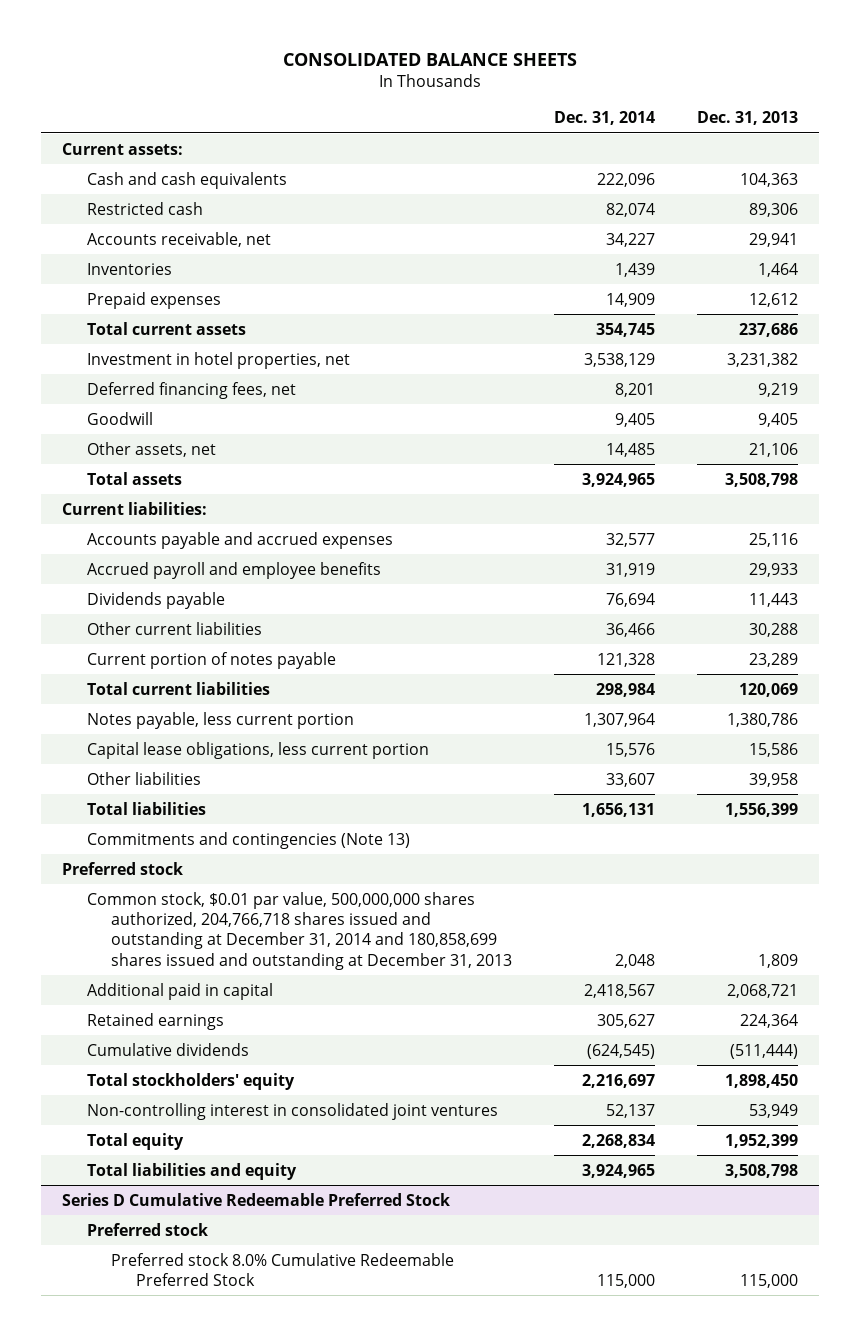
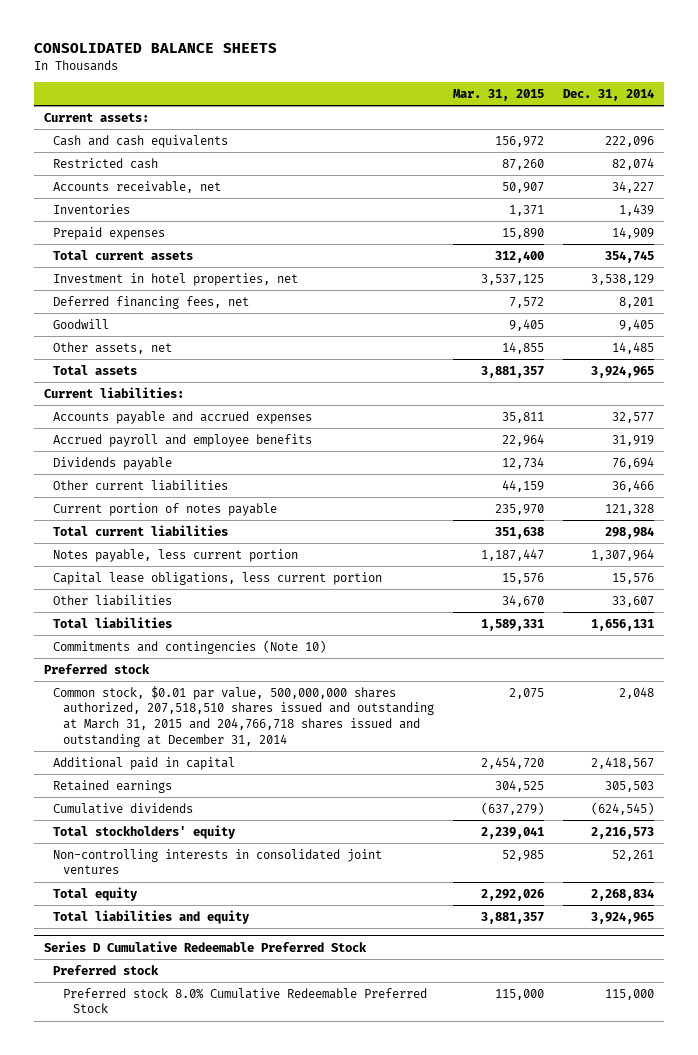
- | Dec. 31, 2014 | Dec. 31, 2013
+ | Mar. 31, 2015 | Dec. 31, 2014
- Commitments and contingencies (Note 13)
+ Commitments and contingencies (Note 10)
- Common stock, $0.01 par value, 500,000,000 shares authorized, 204,766,718 shares issued and outstanding at December 31, 2014 and 180,858,699 shares issued and outstanding at December 31, 2013 | 2,048 | 1,809
+ Common stock, $0.01 par value, 500,000,000 shares authorized, 207,518,510 shares issued and outstanding at March 31, 2015 and 204,766,718 shares issued and outstanding at December 31, 2014 | 2,075 | 2,048
- Retained earnings | 305,627 | 224,364
+ Retained earnings | 304,525 | 305,503
- Total stockholders' equity | 2,216,697 | 1,898,450
- Non-controlling interest in consolidated joint ventures | 52,137 | 53,949
+ Total stockholders' equity | 2,239,041 | 2,216,573
+ Non-controlling interests in consolidated joint ventures | 52,985 | 52,261

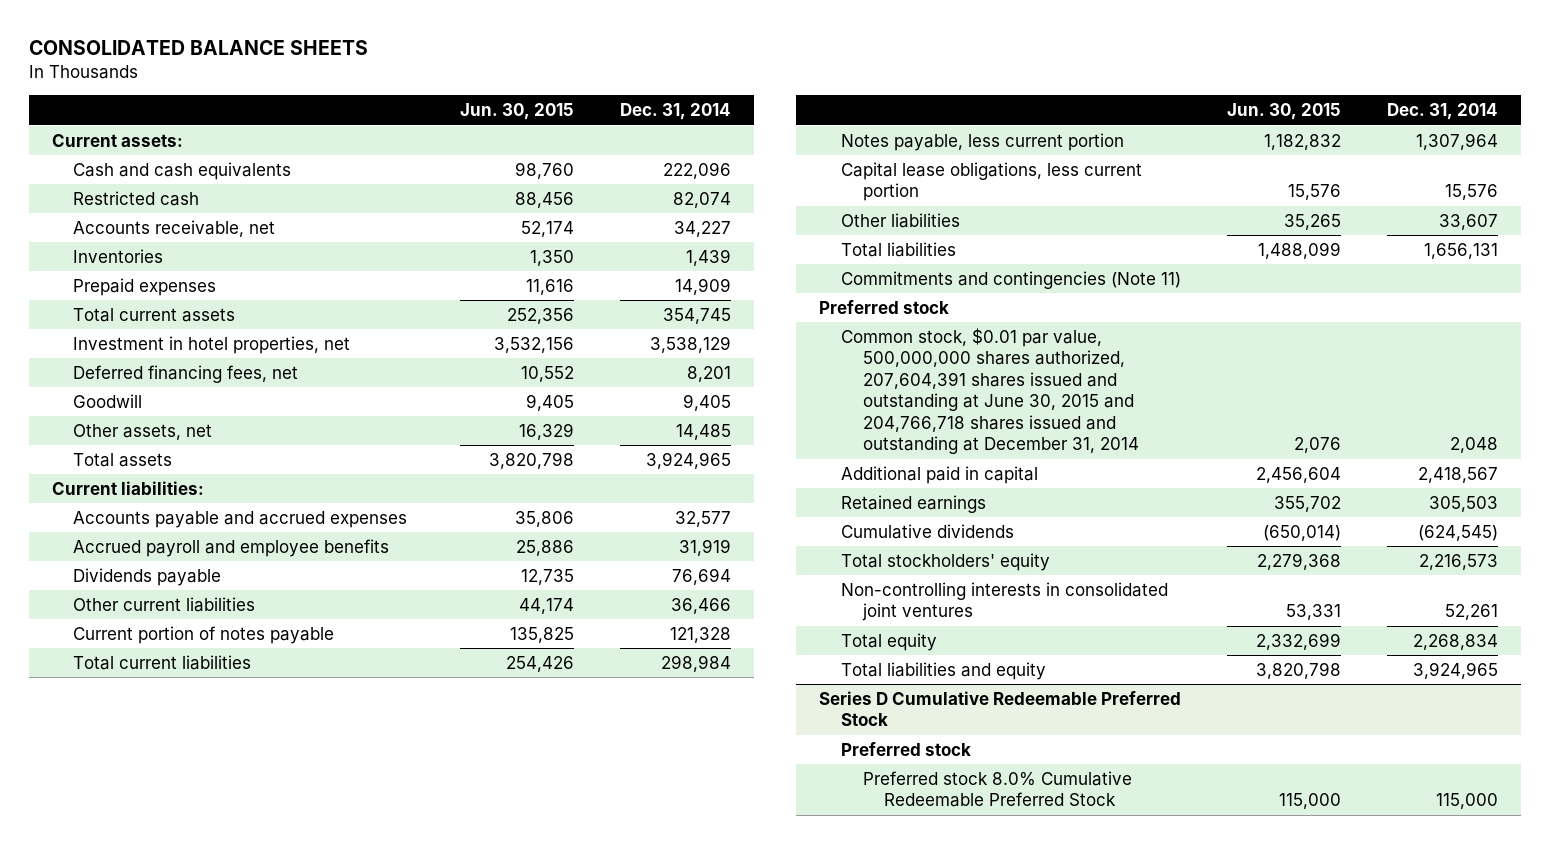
- | Mar. 31, 2015 | Dec. 31, 2014
+ | Jun. 30, 2015 | Dec. 31, 2014
- Commitments and contingencies (Note 10)
+ Commitments and contingencies (Note 11)
- Common stock, $0.01 par value, 500,000,000 shares authorized, 207,518,510 shares issued and outstanding at March 31, 2015 and 204,766,718 shares issued and outstanding at December 31, 2014 | 2,075 | 2,048
+ Common stock, $0.01 par value, 500,000,000 shares authorized, 207,604,391 shares issued and outstanding at June 30, 2015 and 204,766,718 shares issued and outstanding at December 31, 2014 | 2,076 | 2,048

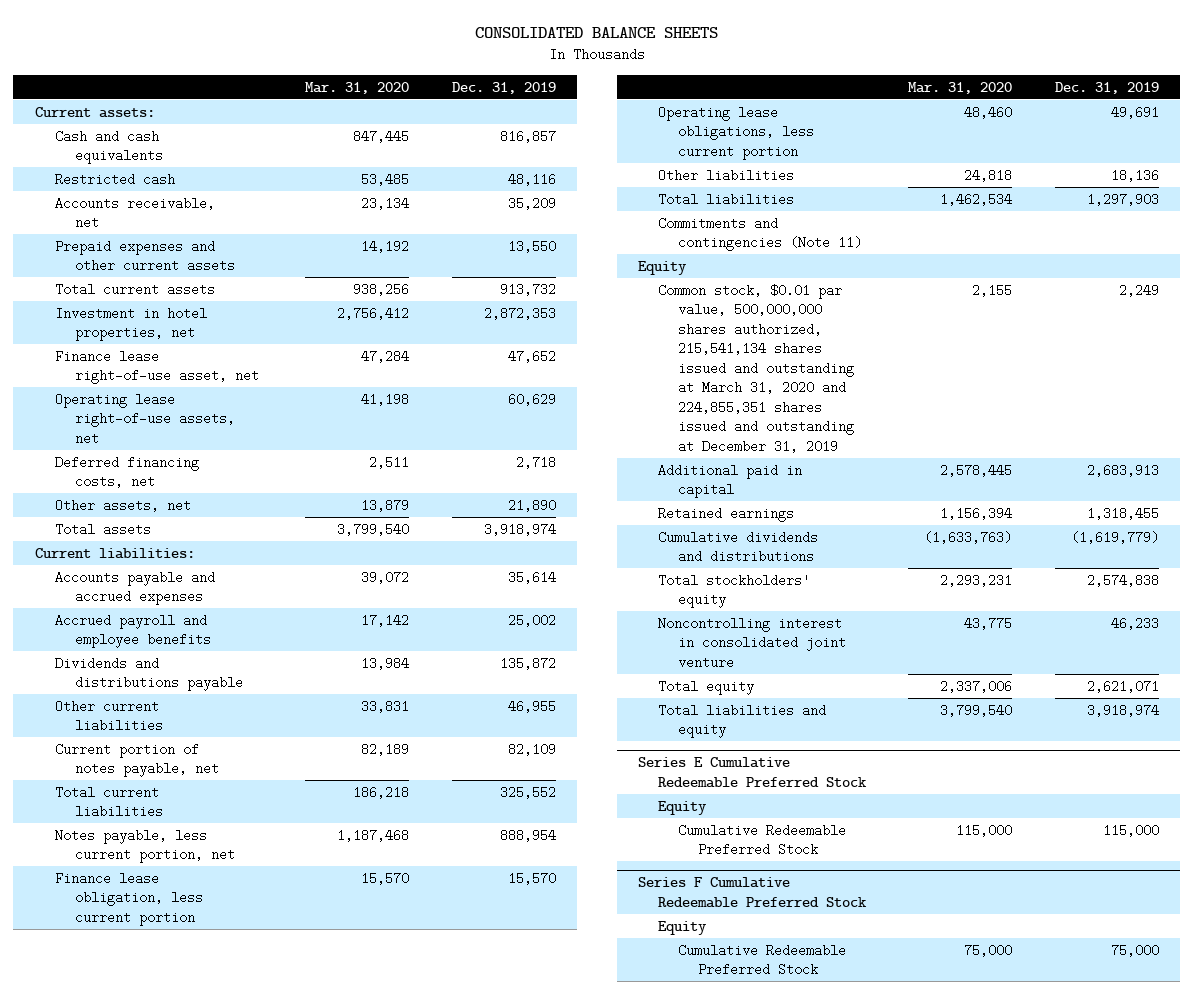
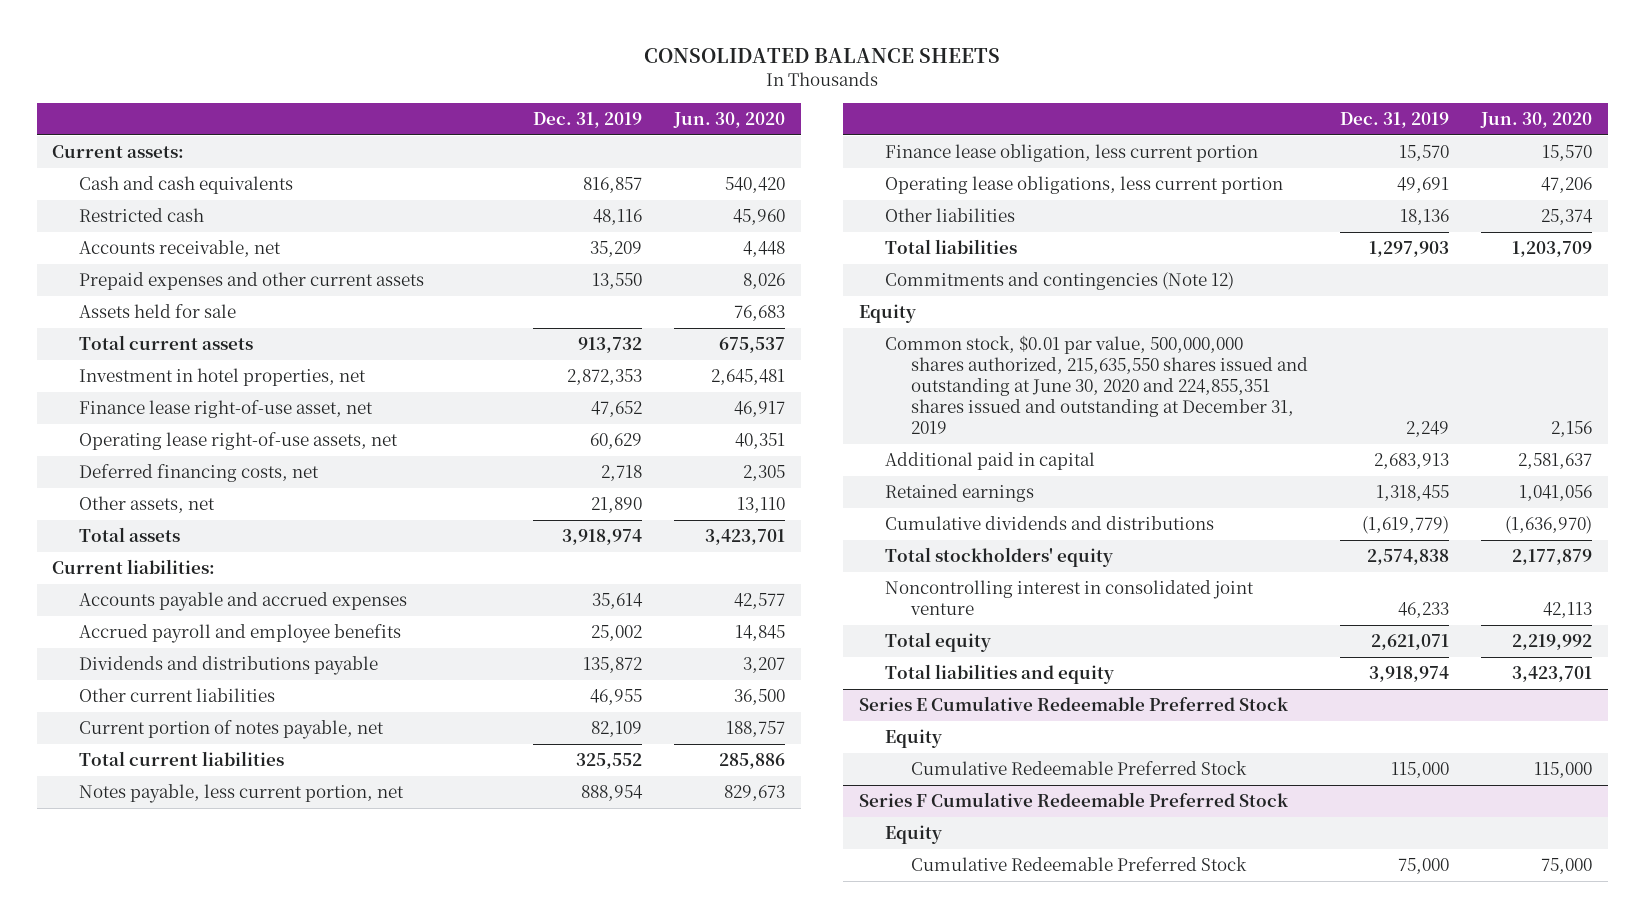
- | Mar. 31, 2020 | Dec. 31, 2019
+ | Dec. 31, 2019 | Jun. 30, 2020
+ Assets held for sale | | 76,683
- Commitments and contingencies (Note 11)
+ Commitments and contingencies (Note 12)
- Common stock, $0.01 par value, 500,000,000 shares authorized, 215,541,134 shares issued and outstanding at March 31, 2020 and 224,855,351 shares issued and outstanding at December 31, 2019 | 2,155 | 2,249
+ Common stock, $0.01 par value, 500,000,000 shares authorized, 215,635,550 shares issued and outstanding at June 30, 2020 and 224,855,351 shares issued and outstanding at December 31, 2019 | 2,249 | 2,156

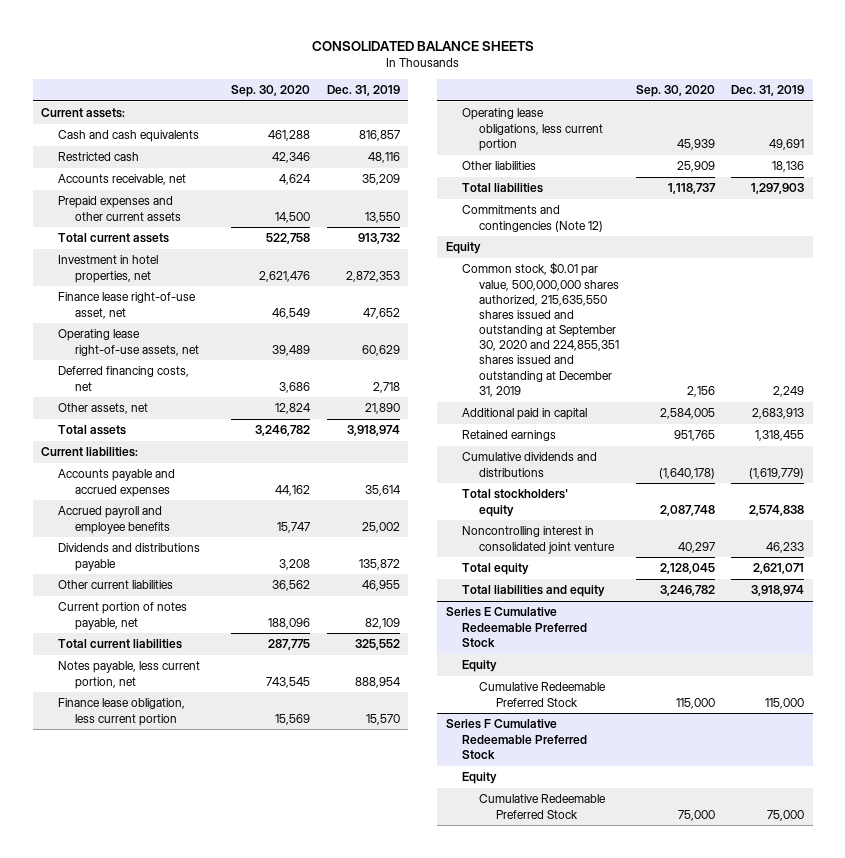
- | Dec. 31, 2019 | Jun. 30, 2020
+ | Sep. 30, 2020 | Dec. 31, 2019
- Assets held for sale | | 76,683
- Common stock, $0.01 par value, 500,000,000 shares authorized, 215,635,550 shares issued and outstanding at June 30, 2020 and 224,855,351 shares issued and outstanding at December 31, 2019 | 2,249 | 2,156
+ Common stock, $0.01 par value, 500,000,000 shares authorized, 215,635,550 shares issued and outstanding at September 30, 2020 and 224,855,351 shares issued and outstanding at December 31, 2019 | 2,156 | 2,249

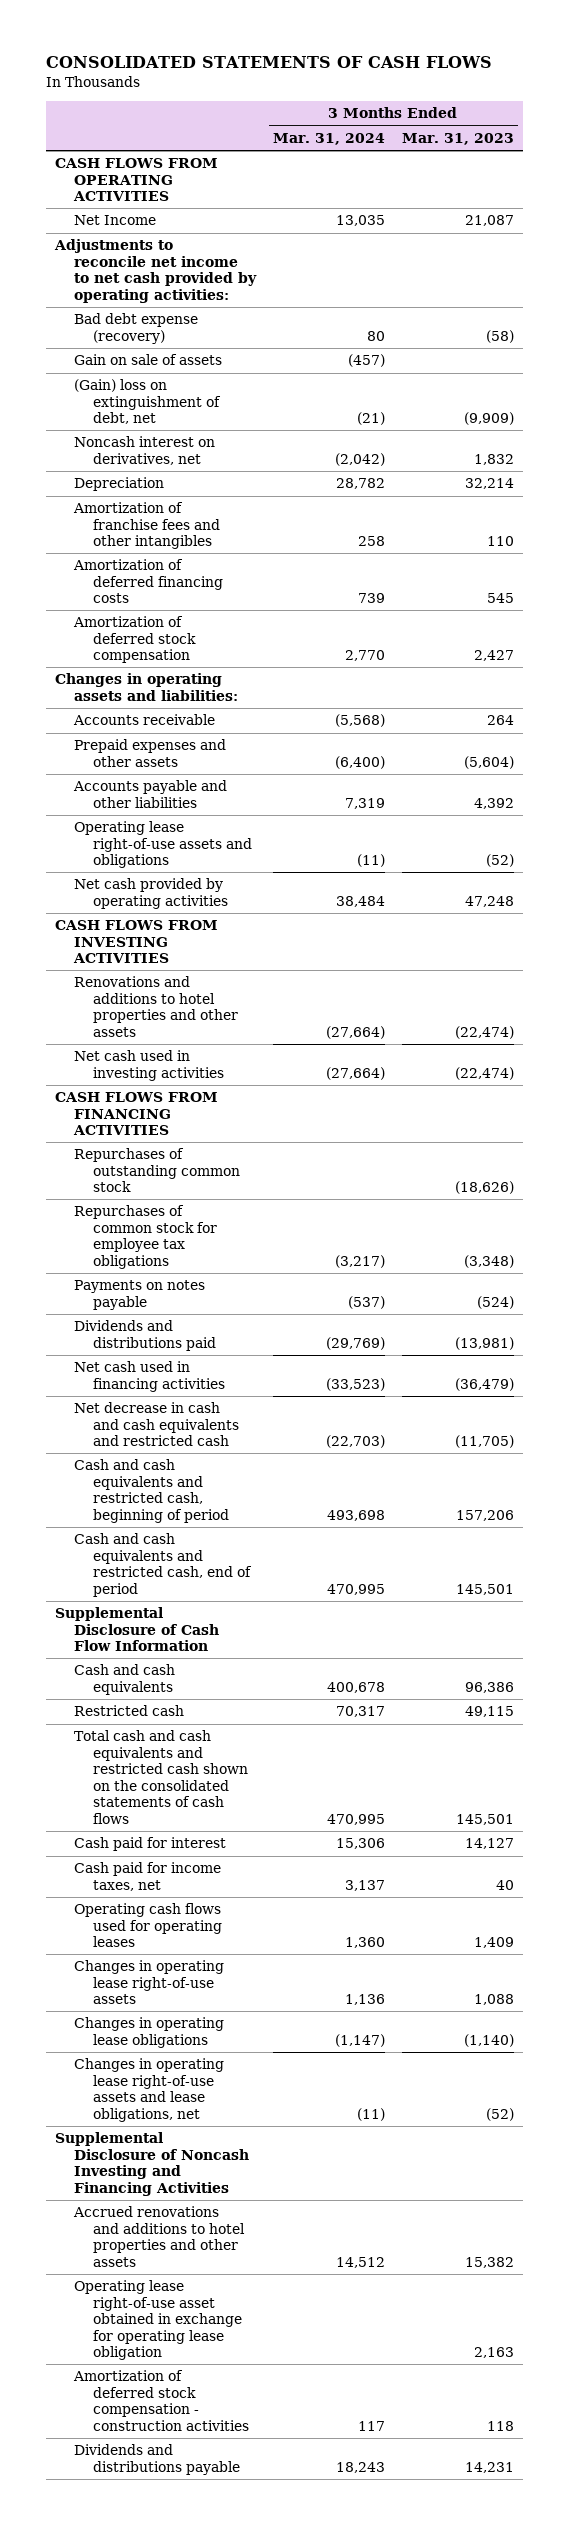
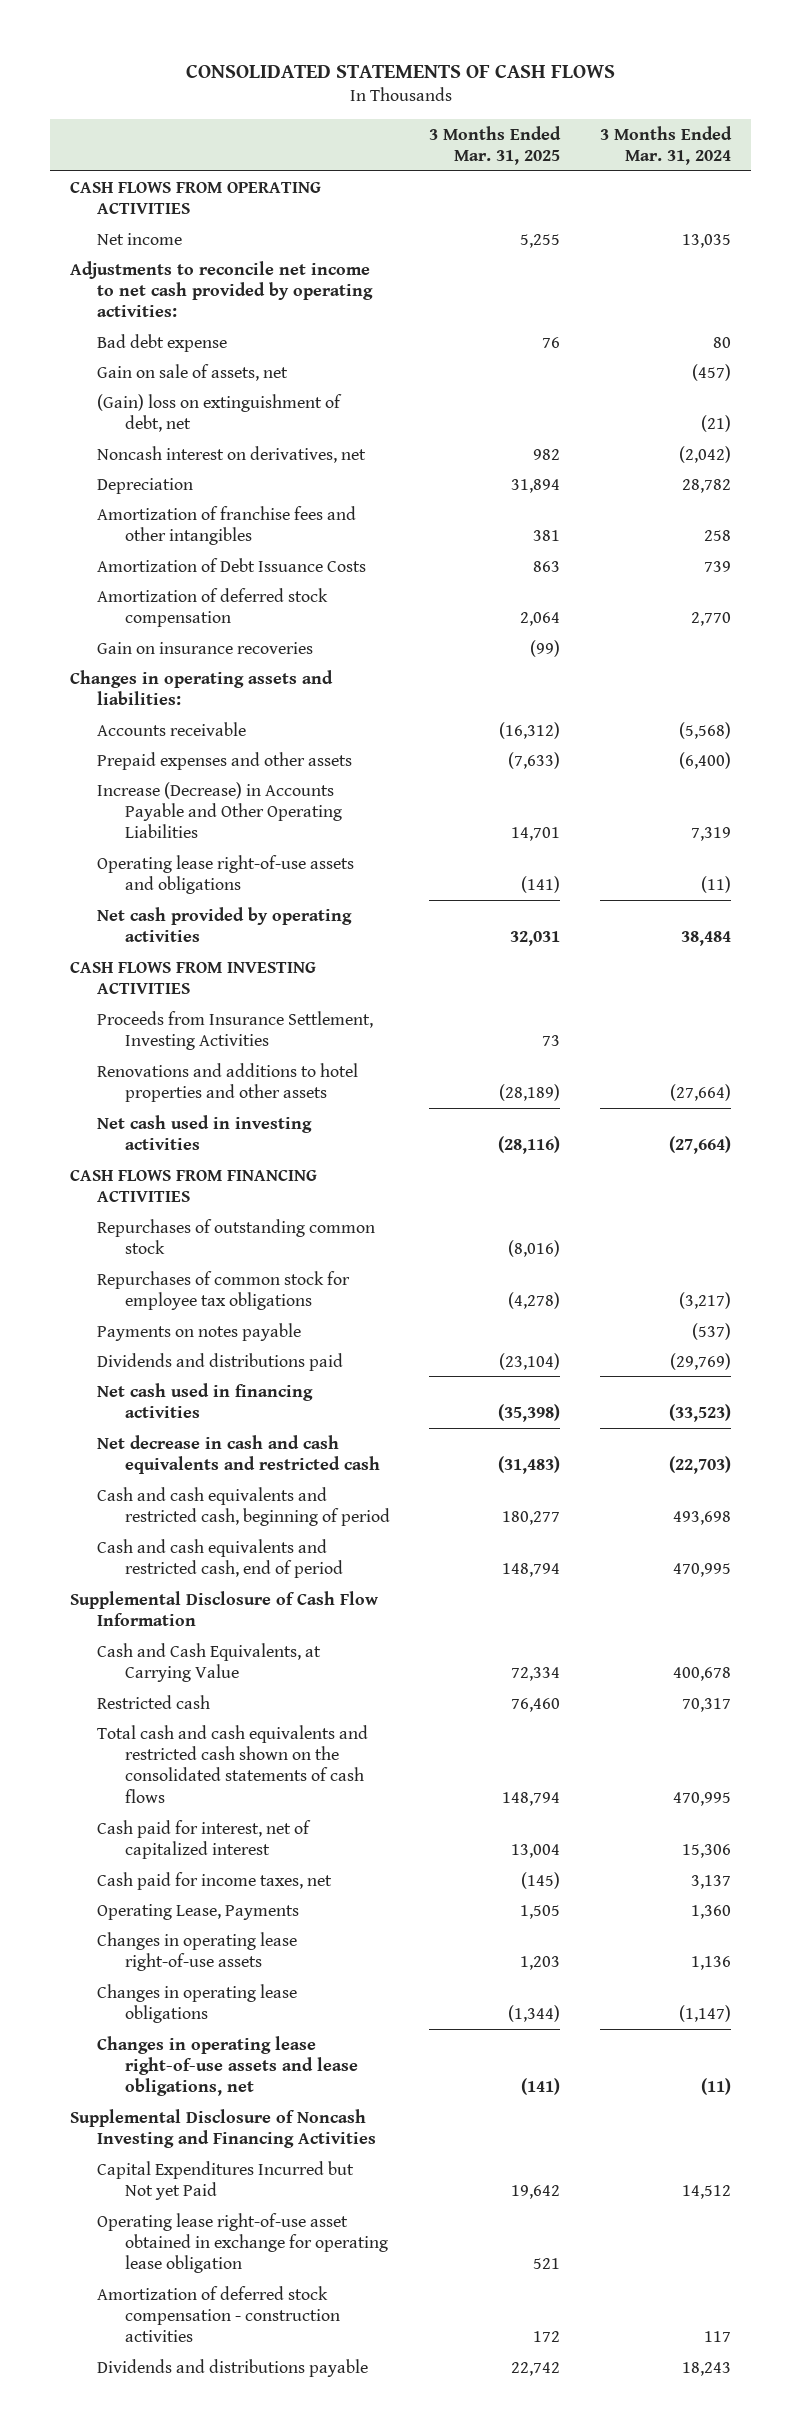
- | 3 Months Ended Mar. 31, 2024 | 3 Months Ended Mar. 31, 2023
+ | 3 Months Ended Mar. 31, 2025 | 3 Months Ended Mar. 31, 2024
- Net Income | 13,035 | 21,087
+ Net income | 5,255 | 13,035
- Bad debt expense (recovery) | 80 | (58)
- Gain on sale of assets | (457) |
+ Bad debt expense | 76 | 80
+ Gain on sale of assets, net | | (457)
- Amortization of deferred financing costs | 739 | 545
+ Amortization of Debt Issuance Costs | 863 | 739
+ Gain on insurance recoveries | (99) |
- Accounts payable and other liabilities | 7,319 | 4,392
+ Increase (Decrease) in Accounts Payable and Other Operating Liabilities | 14,701 | 7,319
+ Proceeds from Insurance Settlement, Investing Activities | 73 |
- Cash and cash equivalents | 400,678 | 96,386
+ Cash and Cash Equivalents, at Carrying Value | 72,334 | 400,678
- Cash paid for interest | 15,306 | 14,127
+ Cash paid for interest, net of capitalized interest | 13,004 | 15,306
- Operating cash flows used for operating leases | 1,360 | 1,409
+ Operating Lease, Payments | 1,505 | 1,360
- Accrued renovations and additions to hotel properties and other assets | 14,512 | 15,382
+ Capital Expenditures Incurred but Not yet Paid | 19,642 | 14,512

